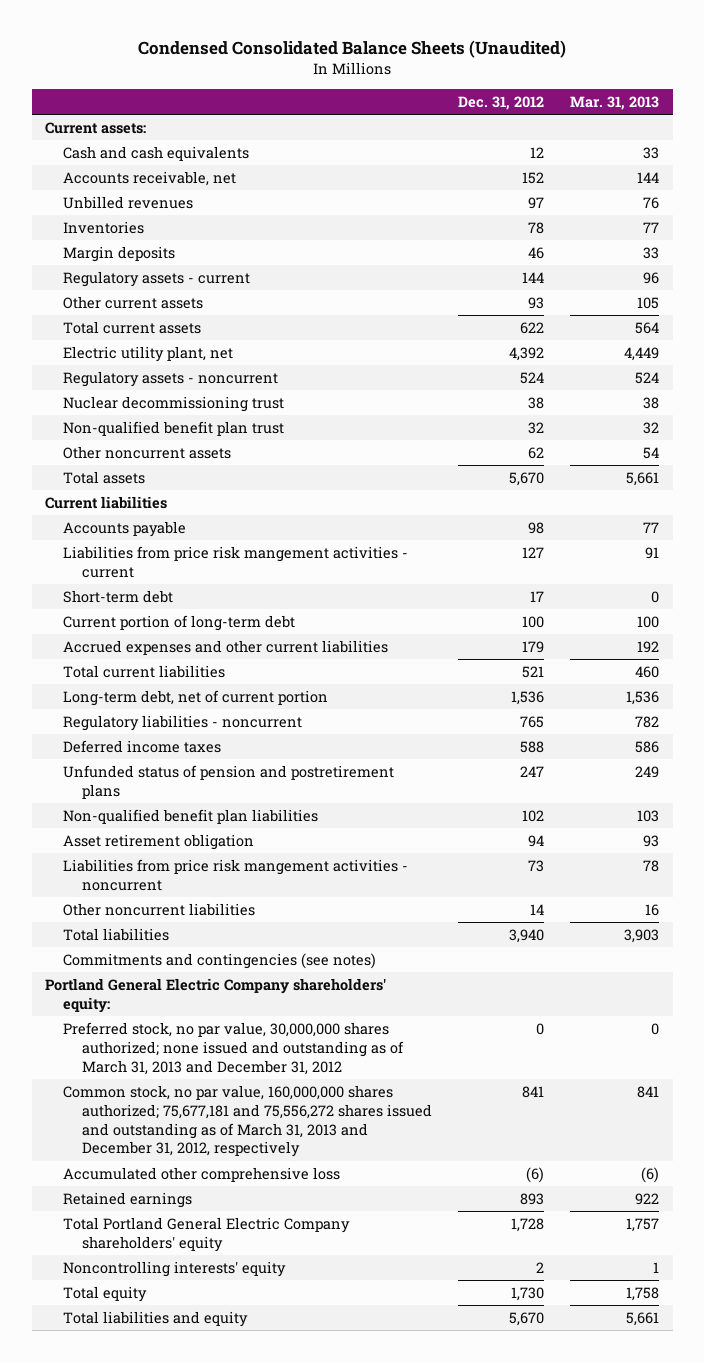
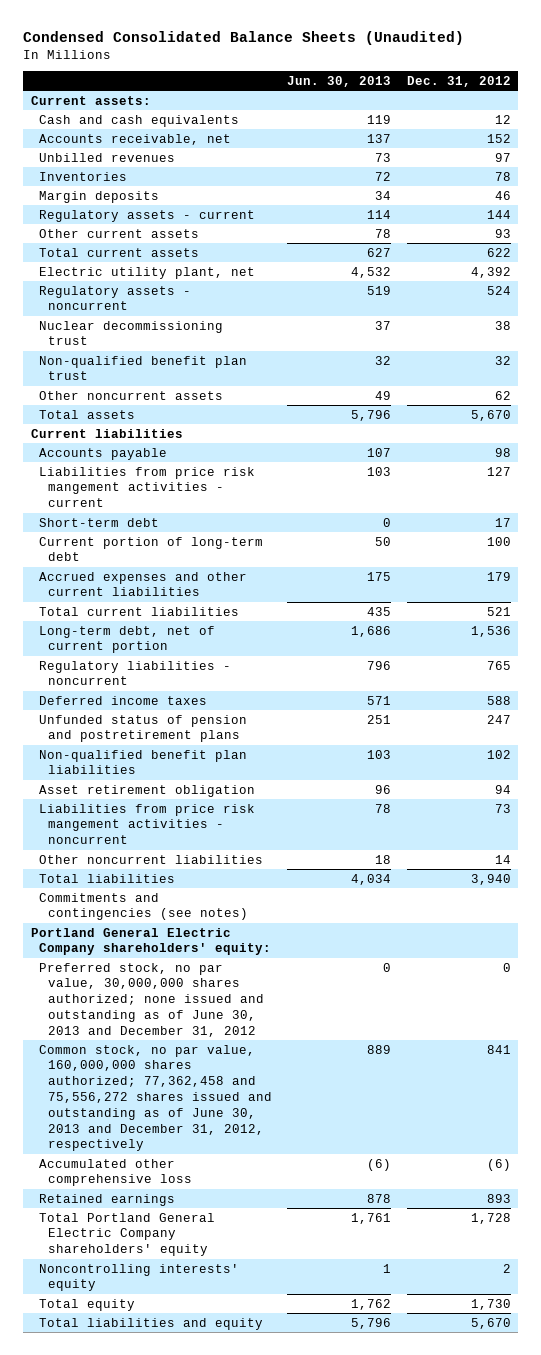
- | Dec. 31, 2012 | Mar. 31, 2013
+ | Jun. 30, 2013 | Dec. 31, 2012
- Preferred stock, no par value, 30,000,000 shares authorized; none issued and outstanding as of March 31, 2013 and December 31, 2012 | 0 | 0
- Common stock, no par value, 160,000,000 shares authorized; 75,677,181 and 75,556,272 shares issued and outstanding as of March 31, 2013 and December 31, 2012, respectively | 841 | 841
+ Preferred stock, no par value, 30,000,000 shares authorized; none issued and outstanding as of June 30, 2013 and December 31, 2012 | 0 | 0
+ Common stock, no par value, 160,000,000 shares authorized; 77,362,458 and 75,556,272 shares issued and outstanding as of June 30, 2013 and December 31, 2012, respectively | 889 | 841

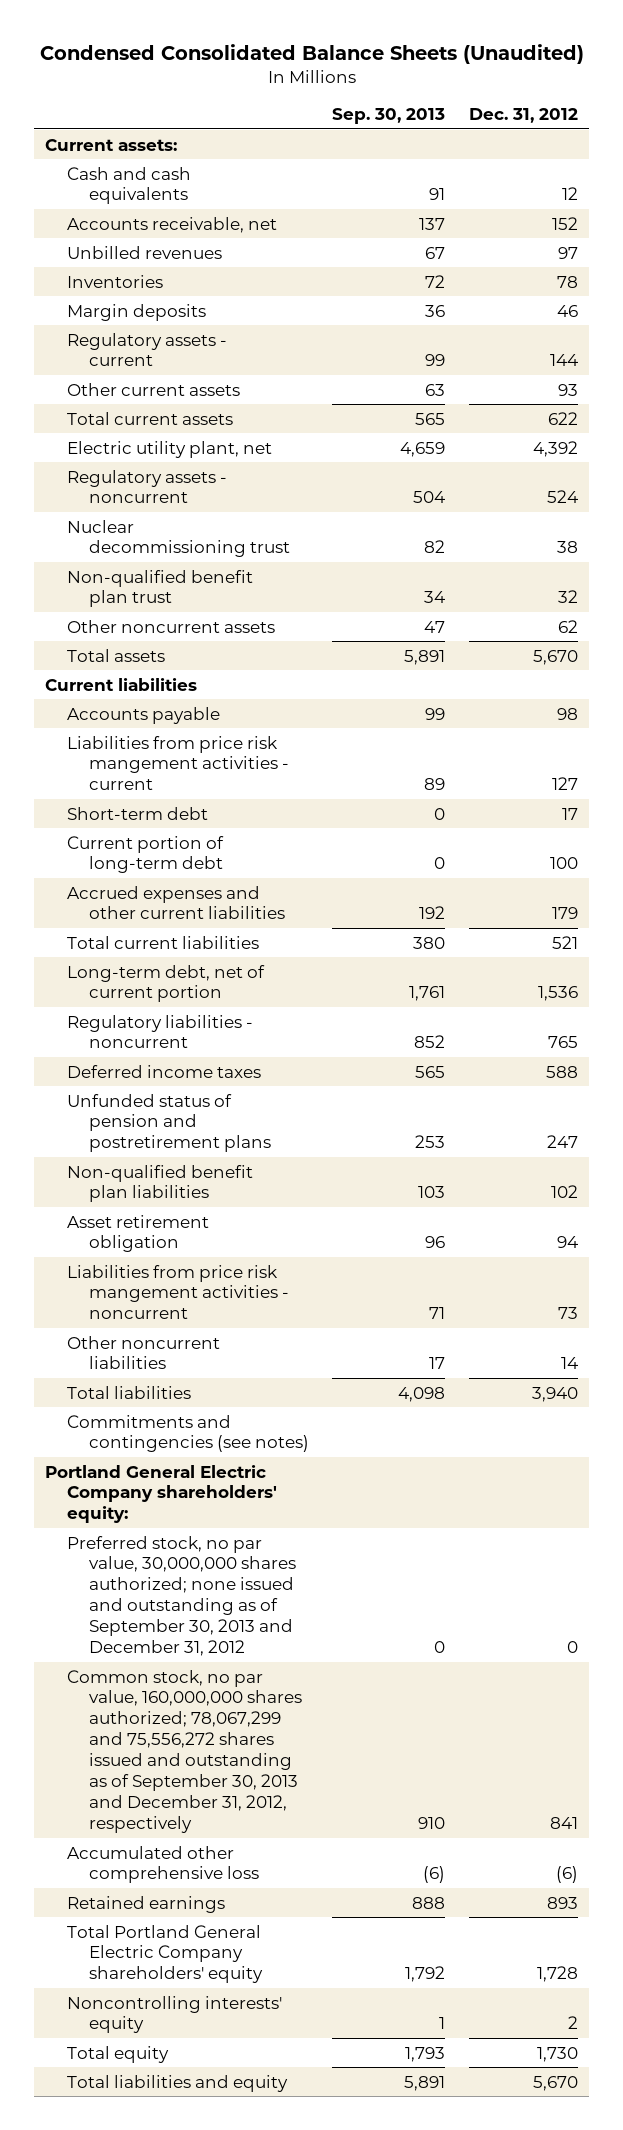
- | Jun. 30, 2013 | Dec. 31, 2012
+ | Sep. 30, 2013 | Dec. 31, 2012
- Preferred stock, no par value, 30,000,000 shares authorized; none issued and outstanding as of June 30, 2013 and December 31, 2012 | 0 | 0
- Common stock, no par value, 160,000,000 shares authorized; 77,362,458 and 75,556,272 shares issued and outstanding as of June 30, 2013 and December 31, 2012, respectively | 889 | 841
+ Preferred stock, no par value, 30,000,000 shares authorized; none issued and outstanding as of September 30, 2013 and December 31, 2012 | 0 | 0
+ Common stock, no par value, 160,000,000 shares authorized; 78,067,299 and 75,556,272 shares issued and outstanding as of September 30, 2013 and December 31, 2012, respectively | 910 | 841

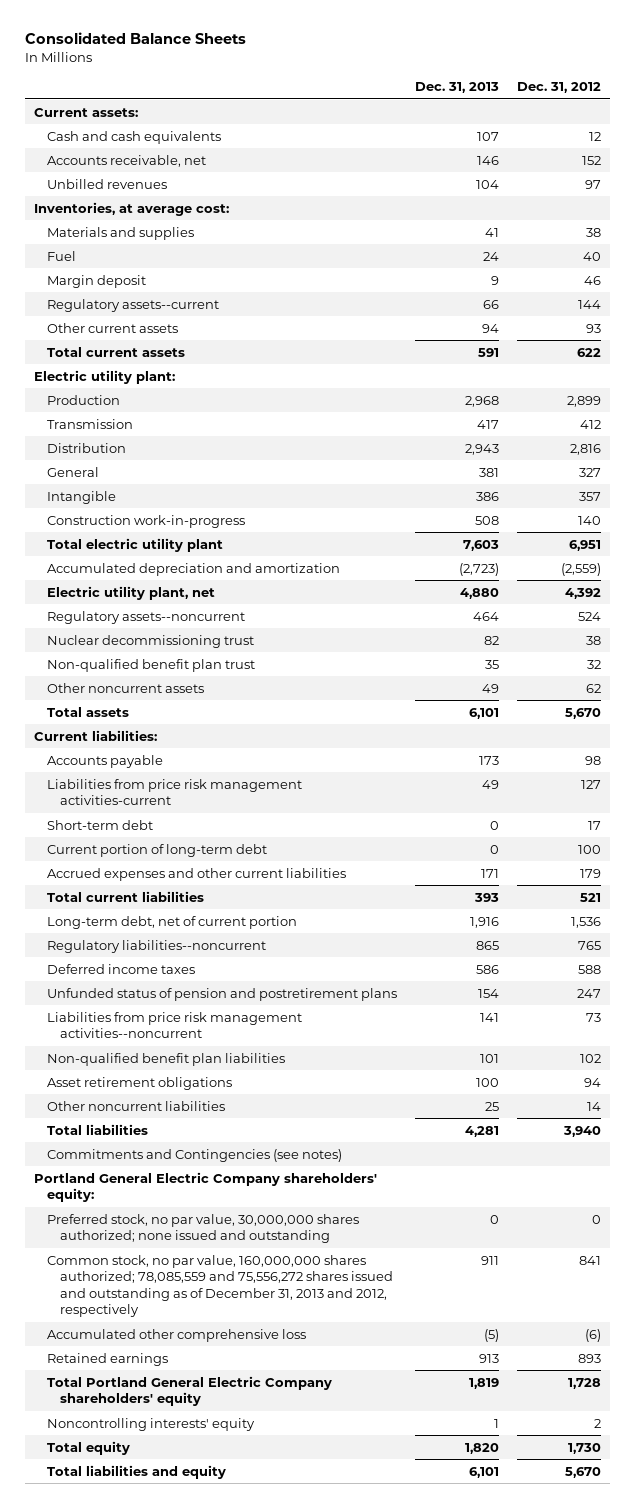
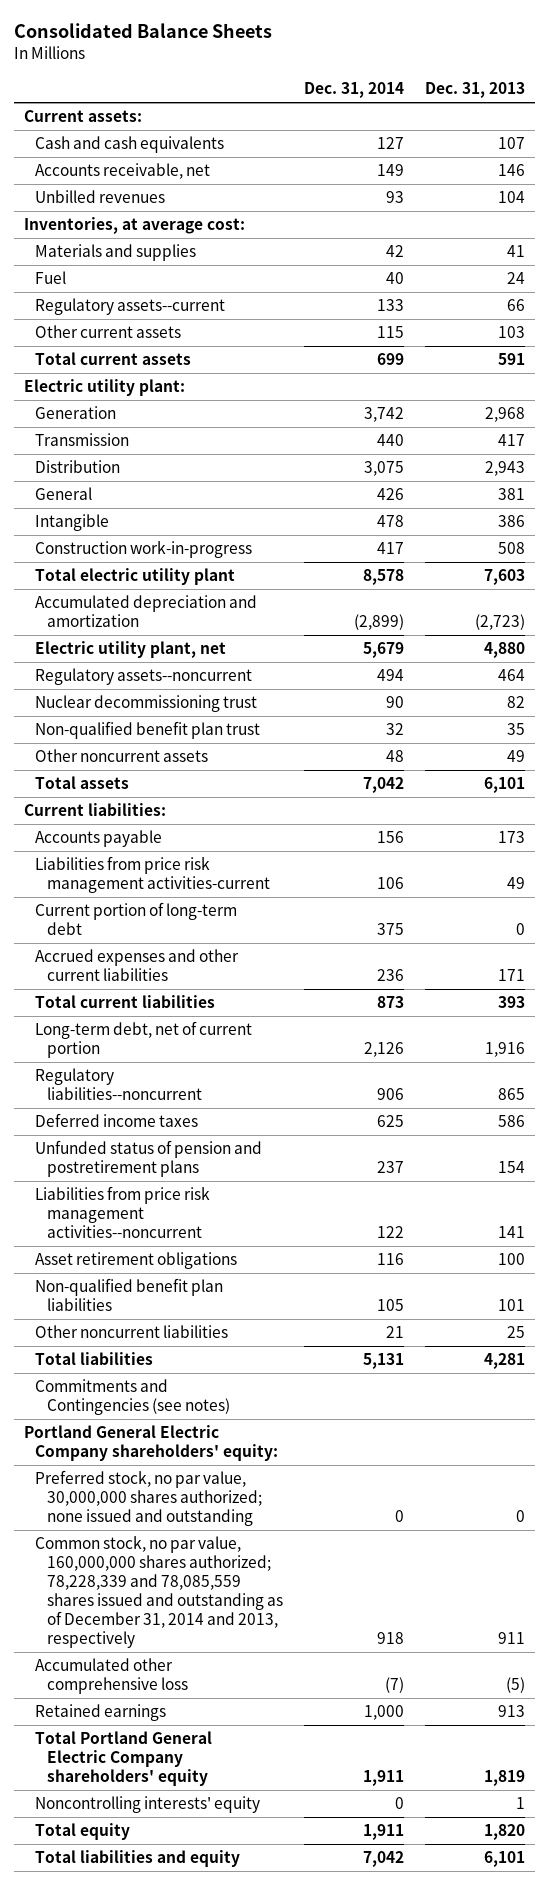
- | Dec. 31, 2013 | Dec. 31, 2012
+ | Dec. 31, 2014 | Dec. 31, 2013
- Margin deposit | 9 | 46
- Other current assets | 94 | 93
+ Other current assets | 115 | 103
- Production | 2,968 | 2,899
+ Generation | 3,742 | 2,968
- Short-term debt | 0 | 17
moved down: Non-qualified benefit plan liabilities | 105 | 101
- Common stock, no par value, 160,000,000 shares authorized; 78,085,559 and 75,556,272 shares issued and outstanding as of December 31, 2013 and 2012, respectively | 911 | 841
+ Common stock, no par value, 160,000,000 shares authorized; 78,228,339 and 78,085,559 shares issued and outstanding as of December 31, 2014 and 2013, respectively | 918 | 911

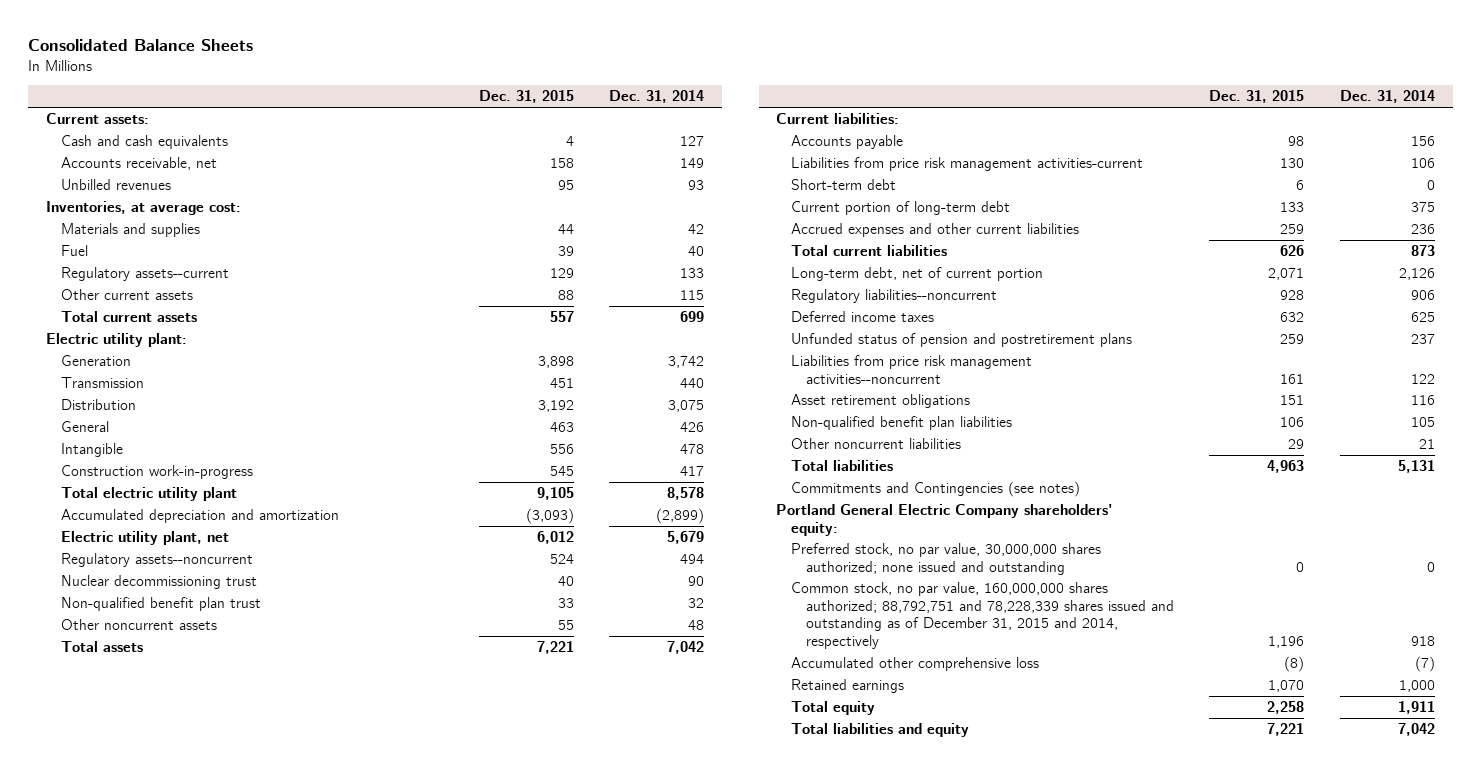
- | Dec. 31, 2014 | Dec. 31, 2013
+ | Dec. 31, 2015 | Dec. 31, 2014
+ Short-term debt | 6 | 0
- Common stock, no par value, 160,000,000 shares authorized; 78,228,339 and 78,085,559 shares issued and outstanding as of December 31, 2014 and 2013, respectively | 918 | 911
+ Common stock, no par value, 160,000,000 shares authorized; 88,792,751 and 78,228,339 shares issued and outstanding as of December 31, 2015 and 2014, respectively | 1,196 | 918
- Total Portland General Electric Company shareholders' equity | 1,911 | 1,819
- Noncontrolling interests' equity | 0 | 1

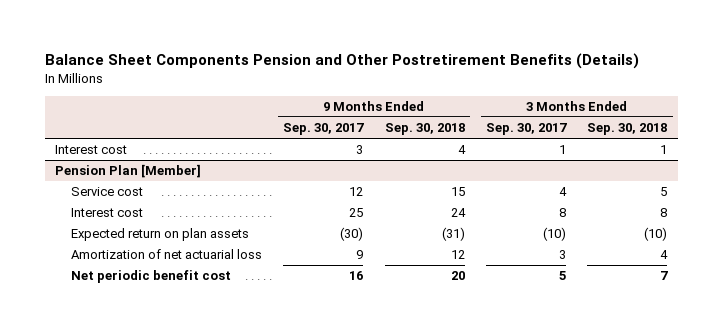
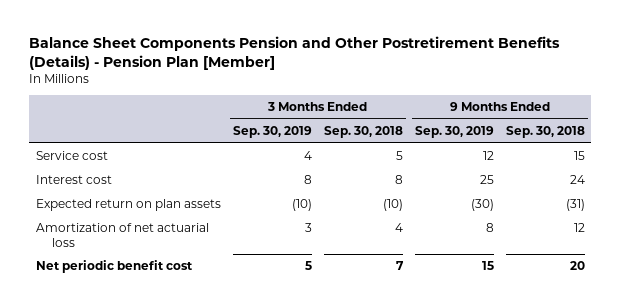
- Balance Sheet Components Pension and Other Postretirement Benefits (Details)
+ Balance Sheet Components Pension and Other Postretirement Benefits (Details) - Pension Plan [Member]
- | 9 Months Ended Sep. 30, 2017 | 9 Months Ended Sep. 30, 2018 | 3 Months Ended Sep. 30, 2017 | 3 Months Ended Sep. 30, 2018
+ | 3 Months Ended Sep. 30, 2019 | 3 Months Ended Sep. 30, 2018 | 9 Months Ended Sep. 30, 2019 | 9 Months Ended Sep. 30, 2018
- Interest cost | 3 | 4 | 1 | 1
- Pension Plan [Member]

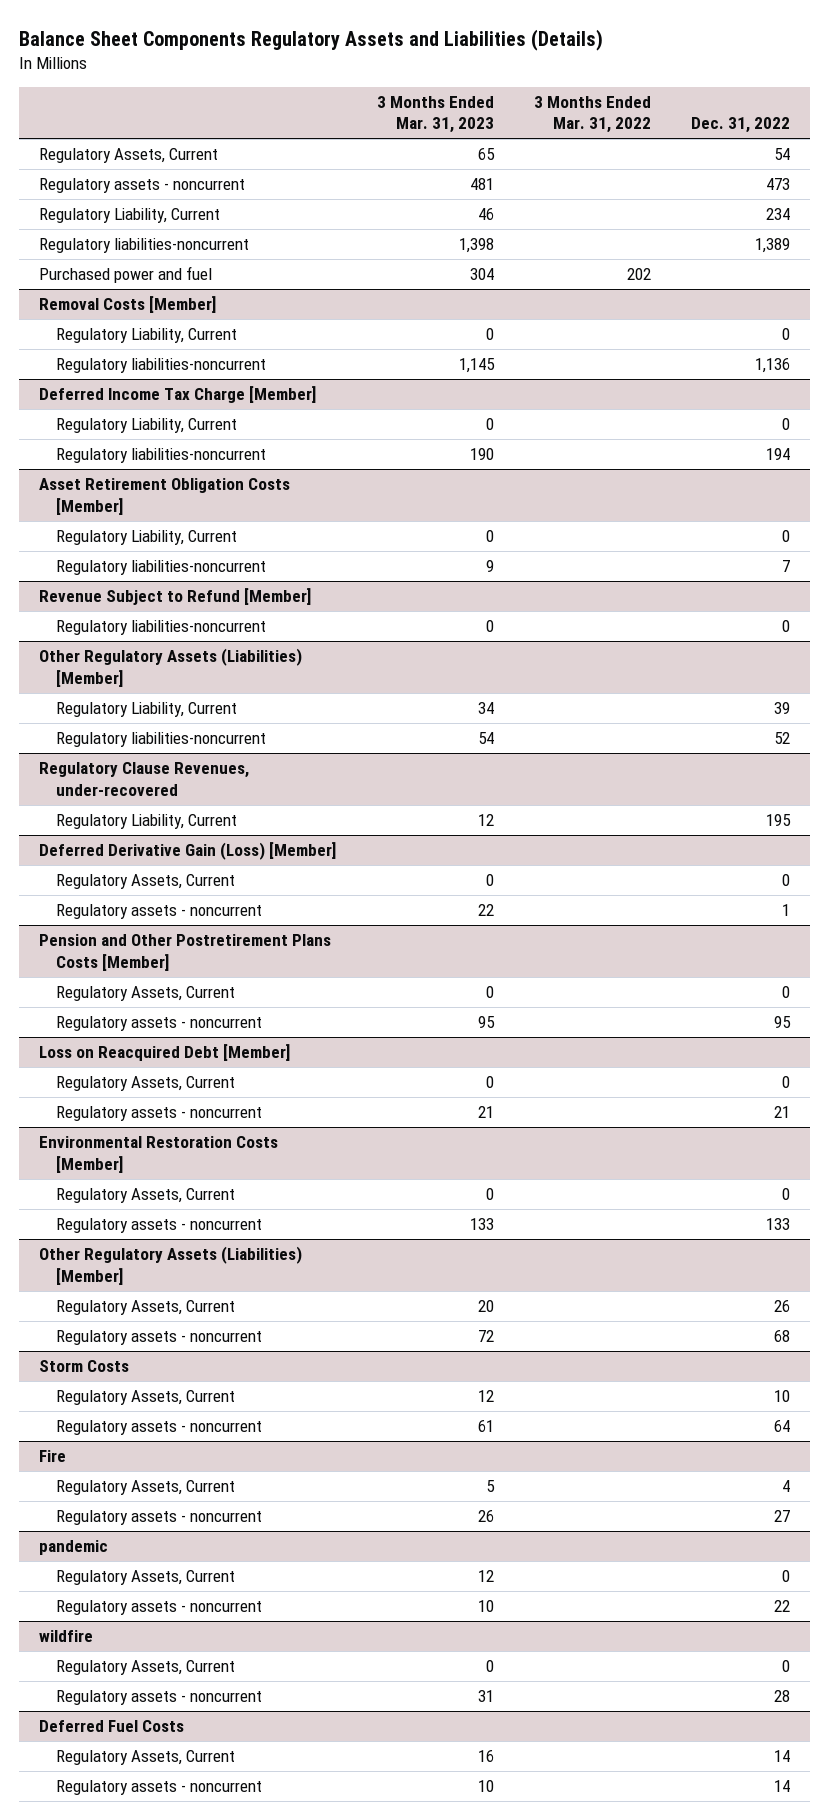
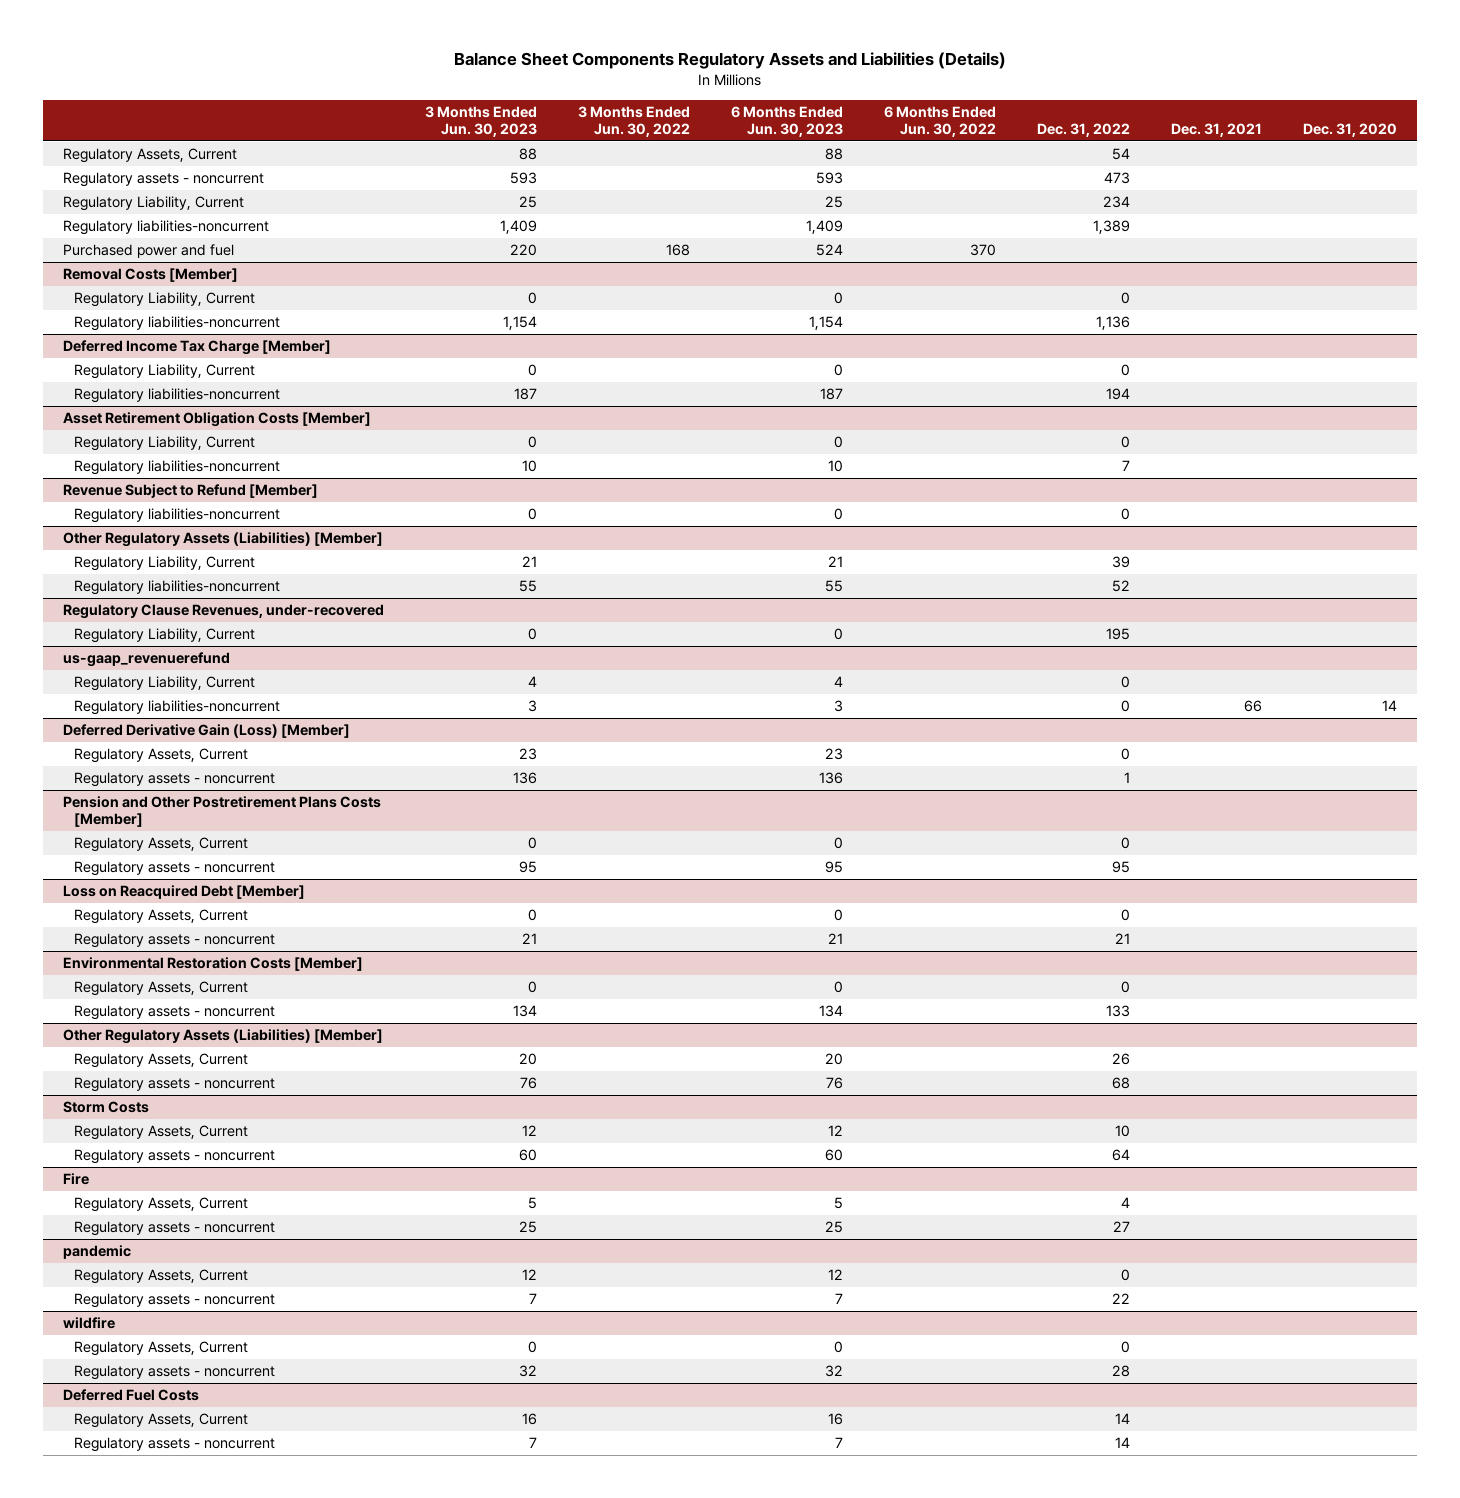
- | 3 Months Ended Mar. 31, 2023 | 3 Months Ended Mar. 31, 2022 | Dec. 31, 2022
+ | 3 Months Ended Jun. 30, 2023 | 3 Months Ended Jun. 30, 2022 | 6 Months Ended Jun. 30, 2023 | 6 Months Ended Jun. 30, 2022 | Dec. 31, 2022 | Dec. 31, 2021 | Dec. 31, 2020
+ us-gaap_revenuerefund
+ Regulatory Liability, Current | 4 | | 4 | | 0 | |
+ Regulatory liabilities-noncurrent | 3 | | 3 | | 0 | 66 | 14

